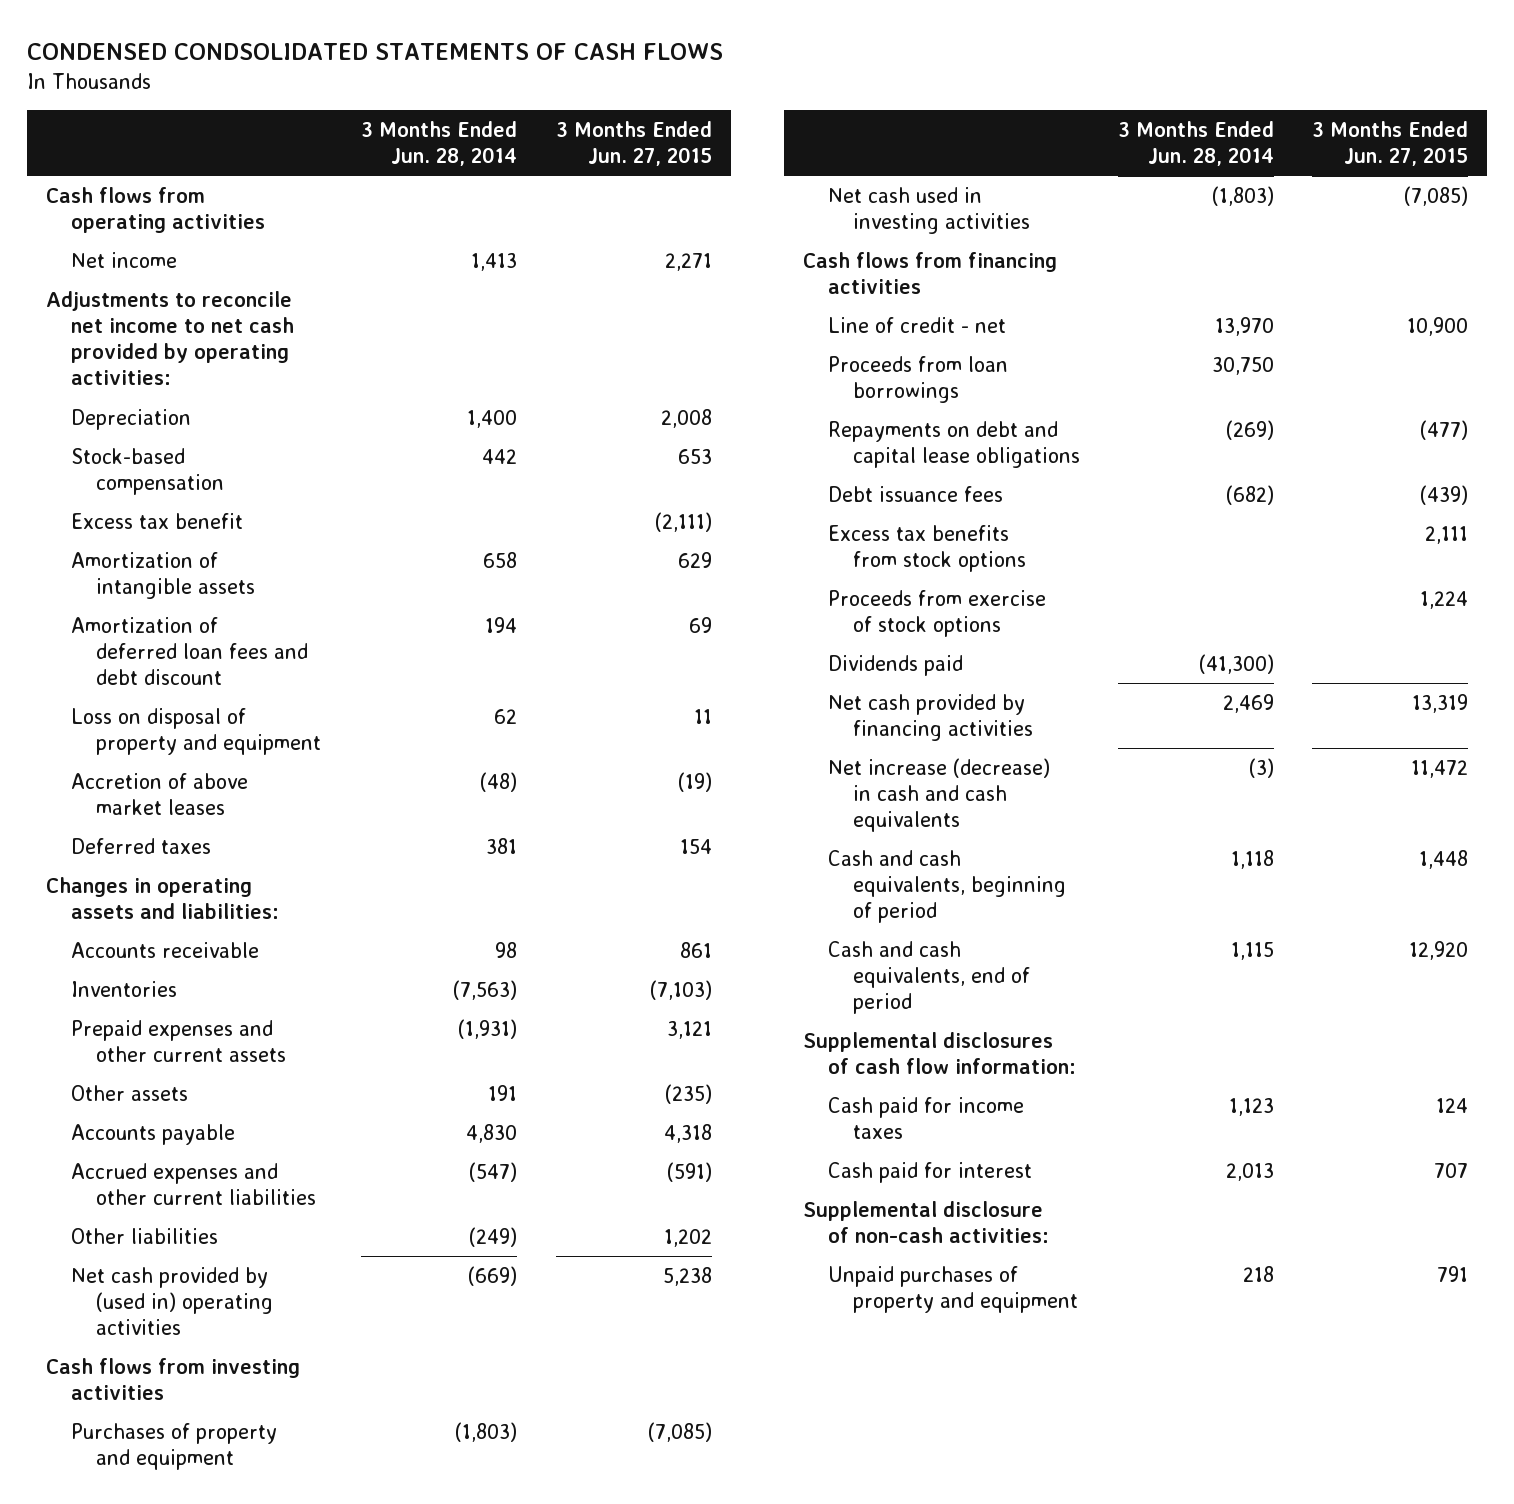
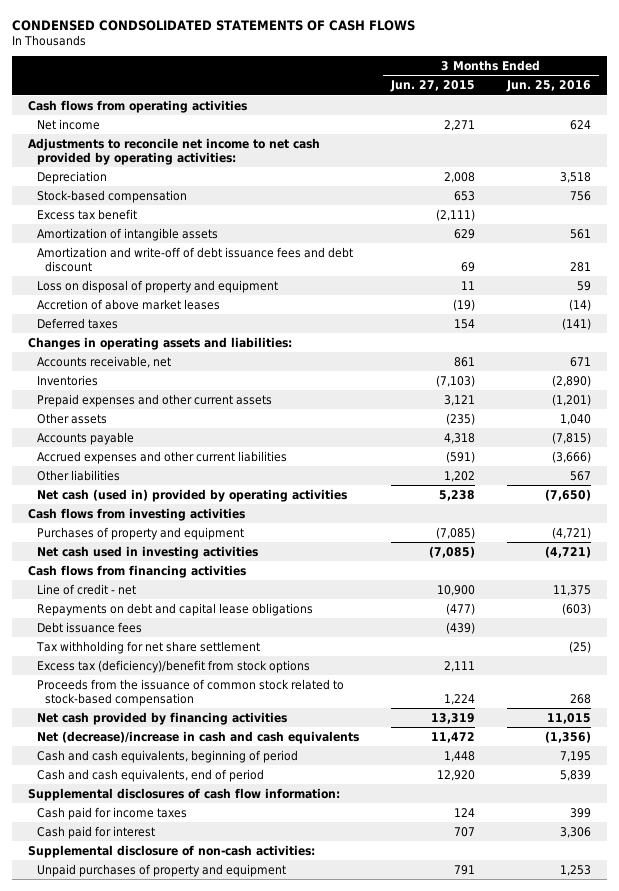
- | 3 Months Ended Jun. 28, 2014 | 3 Months Ended Jun. 27, 2015
+ | 3 Months Ended Jun. 27, 2015 | 3 Months Ended Jun. 25, 2016
- Amortization of deferred loan fees and debt discount | 194 | 69
+ Amortization and write-off of debt issuance fees and debt discount | 69 | 281
- Accounts receivable | 98 | 861
+ Accounts receivable, net | 861 | 671
- Net cash provided by (used in) operating activities | (669) | 5,238
+ Net cash (used in) provided by operating activities | 5,238 | (7,650)
- Proceeds from loan borrowings | 30,750 |
- Excess tax benefits from stock options | | 2,111
- Proceeds from exercise of stock options | | 1,224
- Dividends paid | (41,300) |
+ Tax withholding for net share settlement | | (25)
+ Excess tax (deficiency)/benefit from stock options | 2,111 |
+ Proceeds from the issuance of common stock related to stock-based compensation | 1,224 | 268
- Net increase (decrease) in cash and cash equivalents | (3) | 11,472
+ Net (decrease)/increase in cash and cash equivalents | 11,472 | (1,356)

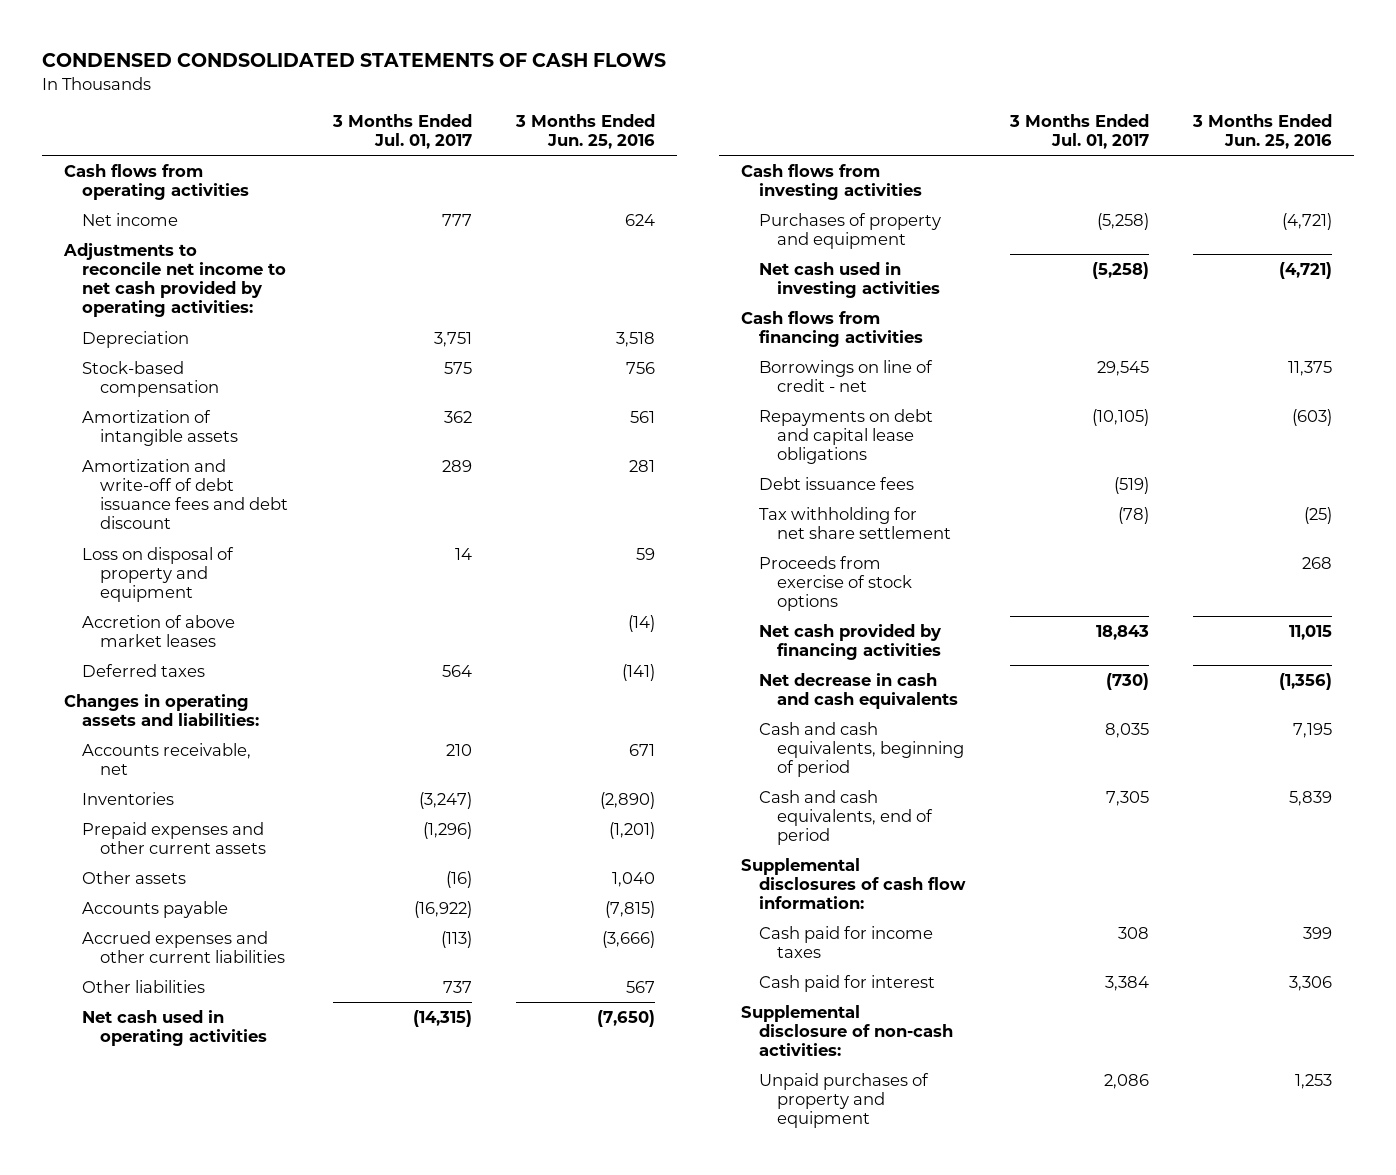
- | 3 Months Ended Jun. 27, 2015 | 3 Months Ended Jun. 25, 2016
+ | 3 Months Ended Jul. 01, 2017 | 3 Months Ended Jun. 25, 2016
- Excess tax benefit | (2,111) |
- Net cash (used in) provided by operating activities | 5,238 | (7,650)
+ Net cash used in operating activities | (14,315) | (7,650)
- Line of credit - net | 10,900 | 11,375
+ Borrowings on line of credit - net | 29,545 | 11,375
- Excess tax (deficiency)/benefit from stock options | 2,111 |
- Proceeds from the issuance of common stock related to stock-based compensation | 1,224 | 268
+ Proceeds from exercise of stock options | | 268
- Net (decrease)/increase in cash and cash equivalents | 11,472 | (1,356)
+ Net decrease in cash and cash equivalents | (730) | (1,356)

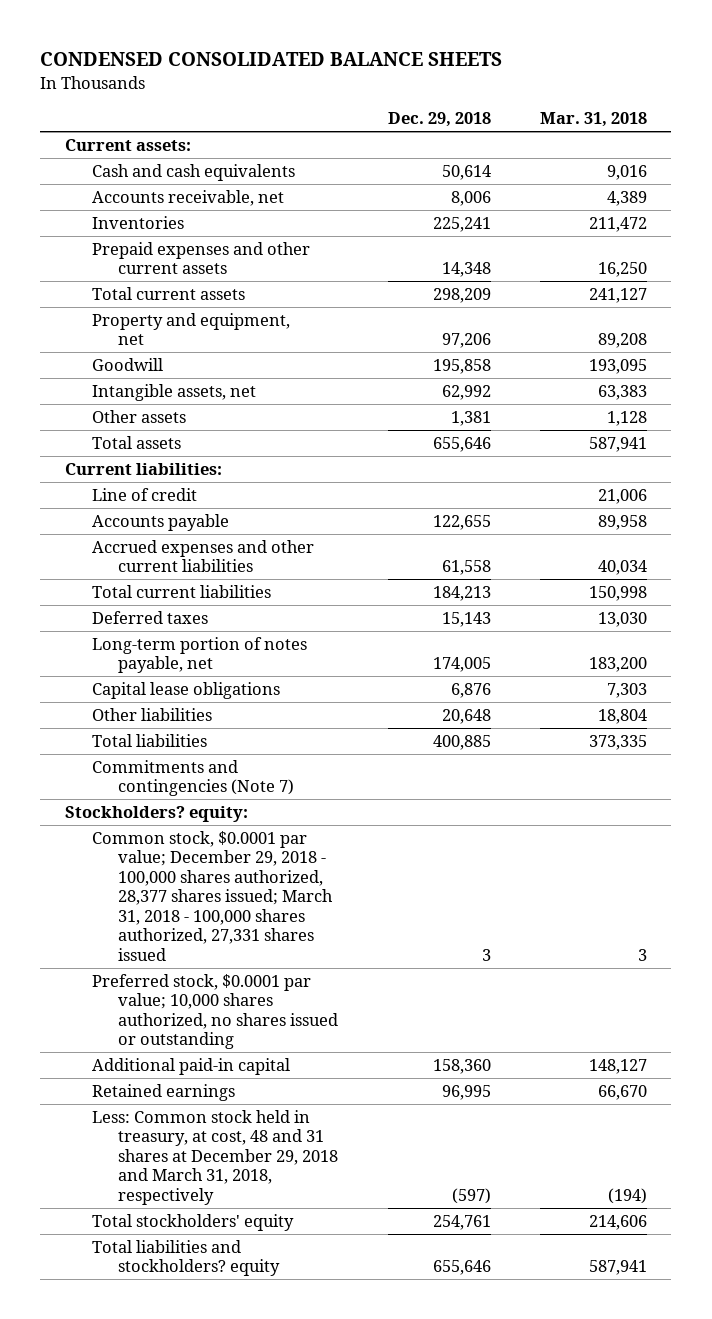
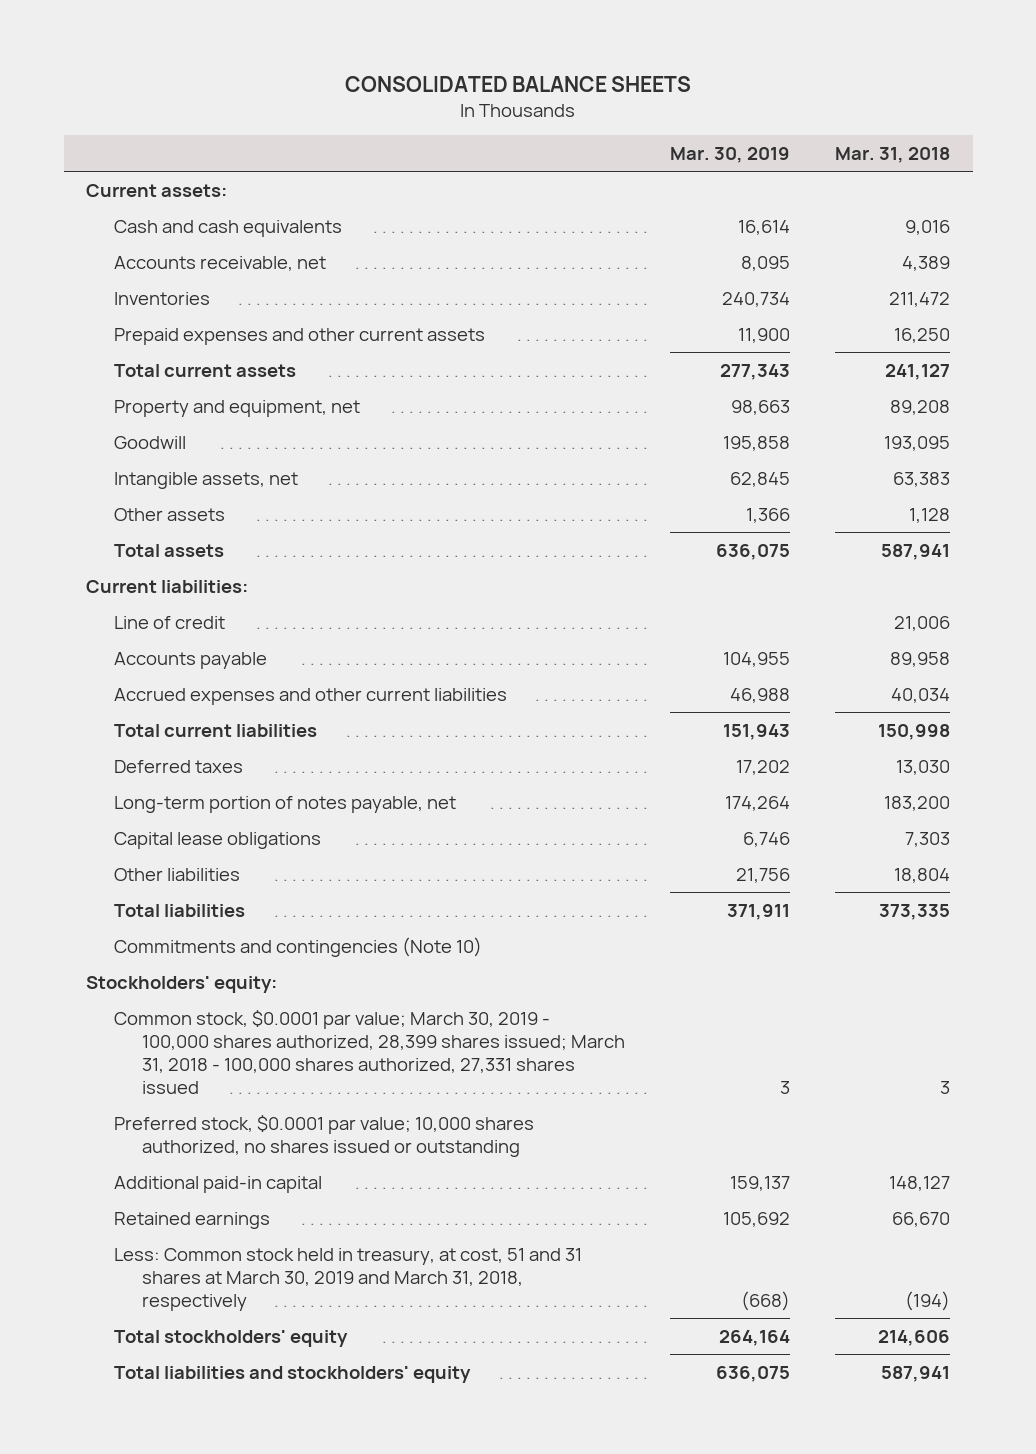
- CONDENSED CONSOLIDATED BALANCE SHEETS
+ CONSOLIDATED BALANCE SHEETS
- | Dec. 29, 2018 | Mar. 31, 2018
+ | Mar. 30, 2019 | Mar. 31, 2018
- Commitments and contingencies (Note 7)
- Stockholders? equity:
- Common stock, $0.0001 par value; December 29, 2018 - 100,000 shares authorized, 28,377 shares issued; March 31, 2018 - 100,000 shares authorized, 27,331 shares issued | 3 | 3
+ Commitments and contingencies (Note 10)
+ Stockholders' equity:
+ Common stock, $0.0001 par value; March 30, 2019 - 100,000 shares authorized, 28,399 shares issued; March 31, 2018 - 100,000 shares authorized, 27,331 shares issued | 3 | 3
- Less: Common stock held in treasury, at cost, 48 and 31 shares at December 29, 2018 and March 31, 2018, respectively | (597) | (194)
+ Less: Common stock held in treasury, at cost, 51 and 31 shares at March 30, 2019 and March 31, 2018, respectively | (668) | (194)
- Total liabilities and stockholders? equity | 655,646 | 587,941
+ Total liabilities and stockholders' equity | 636,075 | 587,941

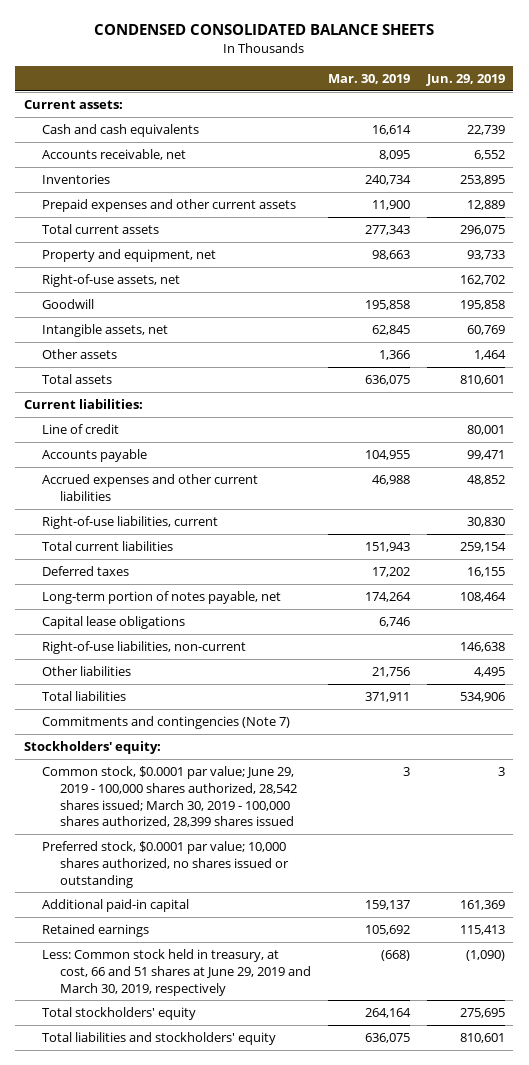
- CONSOLIDATED BALANCE SHEETS
+ CONDENSED CONSOLIDATED BALANCE SHEETS
- | Mar. 30, 2019 | Mar. 31, 2018
+ | Mar. 30, 2019 | Jun. 29, 2019
+ Right-of-use assets, net | | 162,702
+ Right-of-use liabilities, current | | 30,830
+ Right-of-use liabilities, non-current | | 146,638
- Commitments and contingencies (Note 10)
+ Commitments and contingencies (Note 7)
- Common stock, $0.0001 par value; March 30, 2019 - 100,000 shares authorized, 28,399 shares issued; March 31, 2018 - 100,000 shares authorized, 27,331 shares issued | 3 | 3
+ Common stock, $0.0001 par value; June 29, 2019 - 100,000 shares authorized, 28,542 shares issued; March 30, 2019 - 100,000 shares authorized, 28,399 shares issued | 3 | 3
- Less: Common stock held in treasury, at cost, 51 and 31 shares at March 30, 2019 and March 31, 2018, respectively | (668) | (194)
+ Less: Common stock held in treasury, at cost, 66 and 51 shares at June 29, 2019 and March 30, 2019, respectively | (668) | (1,090)

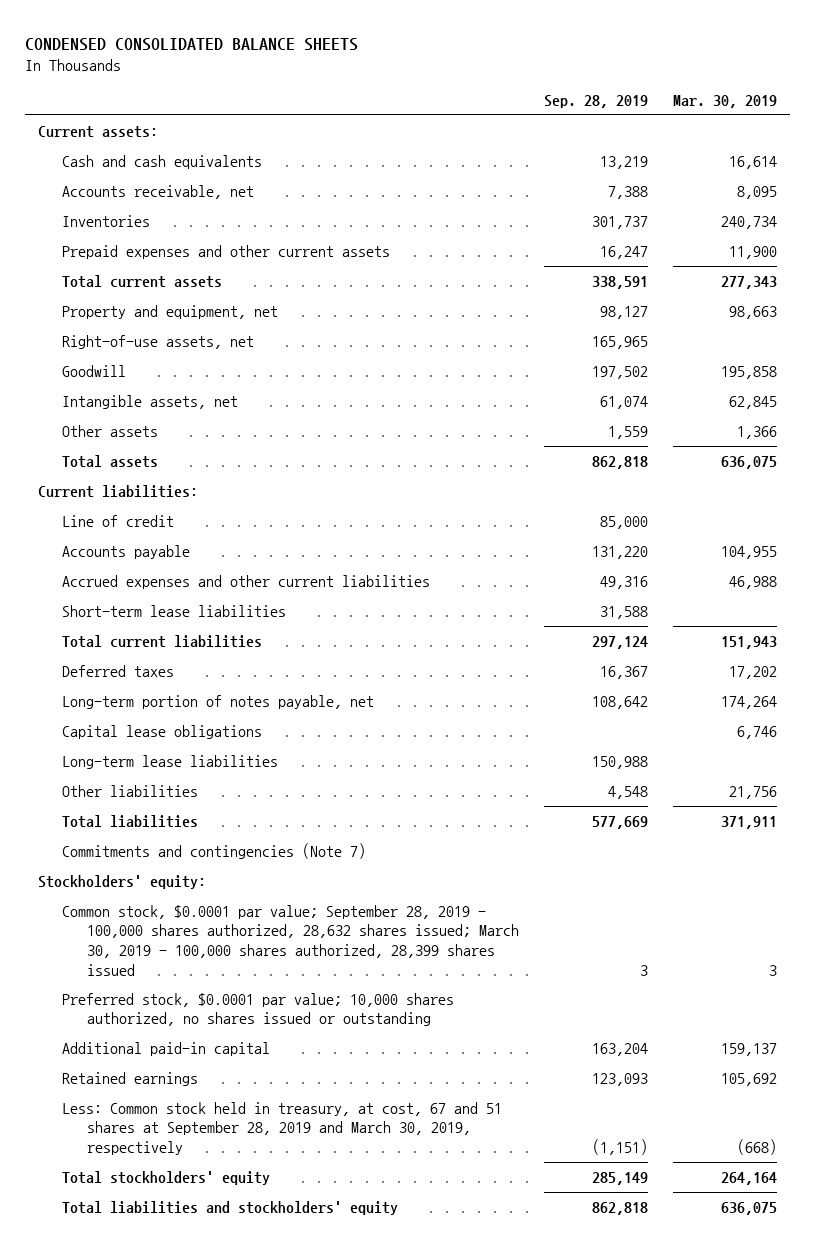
- | Mar. 30, 2019 | Jun. 29, 2019
+ | Sep. 28, 2019 | Mar. 30, 2019
- Right-of-use liabilities, current | | 30,830
+ Short-term lease liabilities | 31,588 |
- Right-of-use liabilities, non-current | | 146,638
+ Long-term lease liabilities | 150,988 |
- Common stock, $0.0001 par value; June 29, 2019 - 100,000 shares authorized, 28,542 shares issued; March 30, 2019 - 100,000 shares authorized, 28,399 shares issued | 3 | 3
+ Common stock, $0.0001 par value; September 28, 2019 - 100,000 shares authorized, 28,632 shares issued; March 30, 2019 - 100,000 shares authorized, 28,399 shares issued | 3 | 3
- Less: Common stock held in treasury, at cost, 66 and 51 shares at June 29, 2019 and March 30, 2019, respectively | (668) | (1,090)
+ Less: Common stock held in treasury, at cost, 67 and 51 shares at September 28, 2019 and March 30, 2019, respectively | (1,151) | (668)

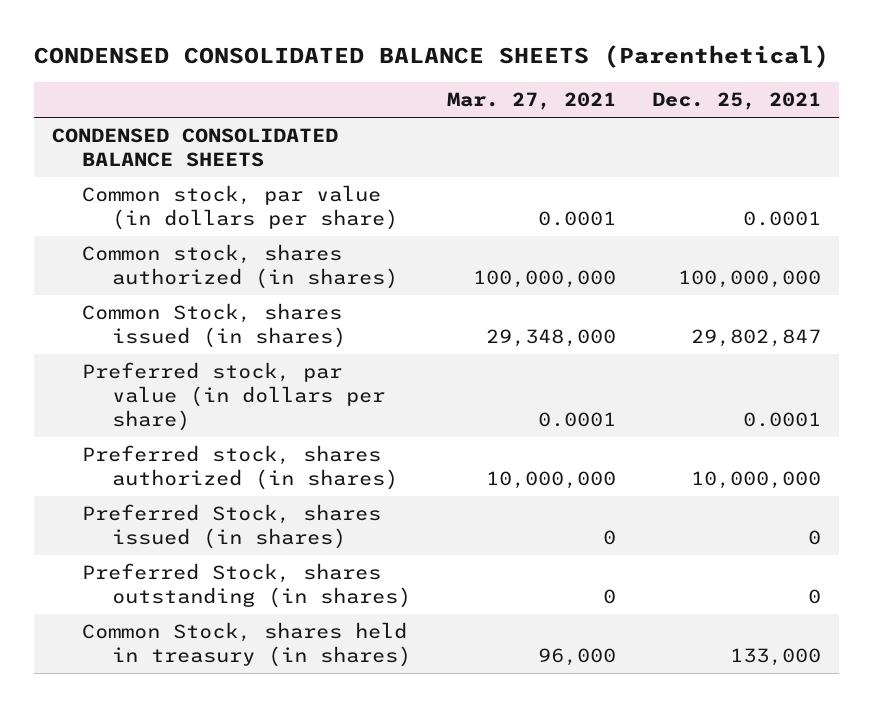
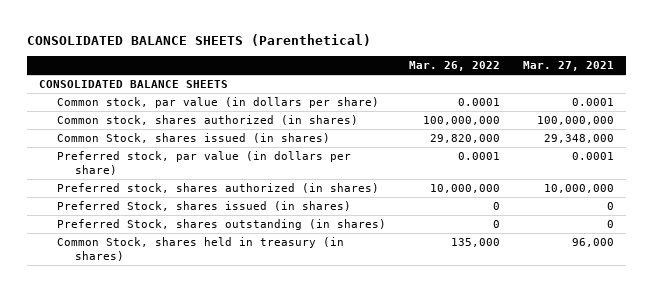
- CONDENSED CONSOLIDATED BALANCE SHEETS (Parenthetical)
+ CONSOLIDATED BALANCE SHEETS (Parenthetical)
- | Mar. 27, 2021 | Dec. 25, 2021
+ | Mar. 26, 2022 | Mar. 27, 2021
- CONDENSED CONSOLIDATED BALANCE SHEETS
+ CONSOLIDATED BALANCE SHEETS

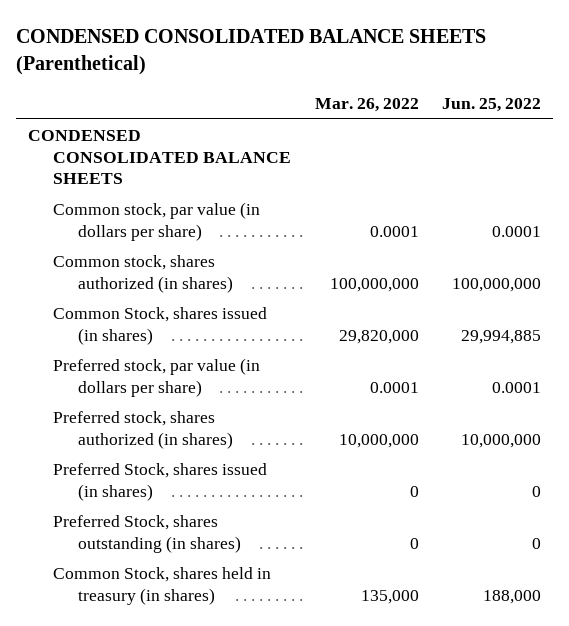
- CONSOLIDATED BALANCE SHEETS (Parenthetical)
+ CONDENSED CONSOLIDATED BALANCE SHEETS (Parenthetical)
- | Mar. 26, 2022 | Mar. 27, 2021
+ | Mar. 26, 2022 | Jun. 25, 2022
- CONSOLIDATED BALANCE SHEETS
+ CONDENSED CONSOLIDATED BALANCE SHEETS

